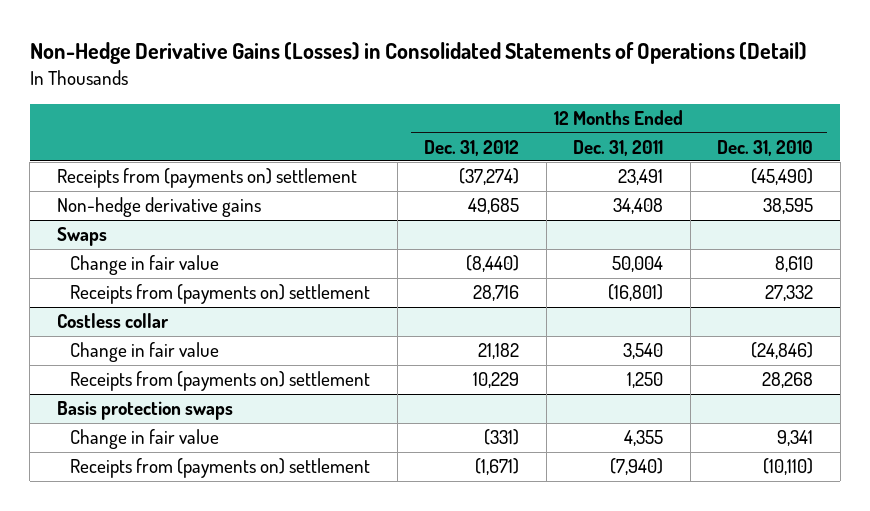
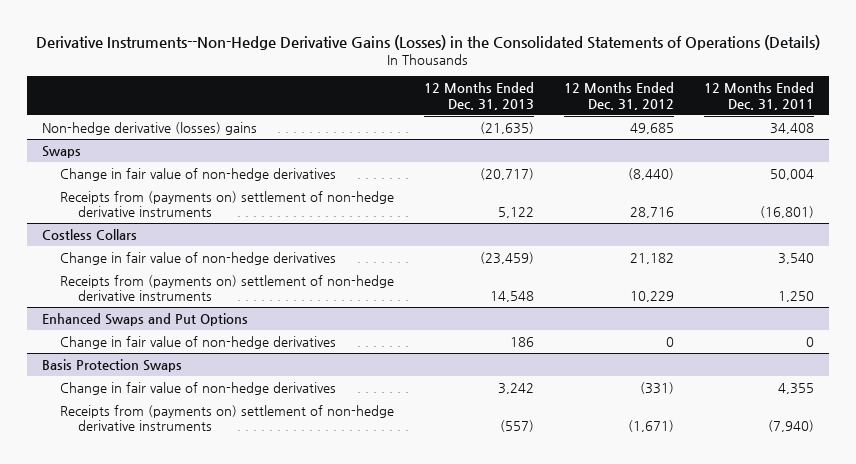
- Non-Hedge Derivative Gains (Losses) in Consolidated Statements of Operations (Detail)
+ Derivative Instruments--Non-Hedge Derivative Gains (Losses) in the Consolidated Statements of Operations (Details)
- | 12 Months Ended Dec. 31, 2012 | 12 Months Ended Dec. 31, 2011 | 12 Months Ended Dec. 31, 2010
+ | 12 Months Ended Dec. 31, 2013 | 12 Months Ended Dec. 31, 2012 | 12 Months Ended Dec. 31, 2011
- Receipts from (payments on) settlement | (37,274) | 23,491 | (45,490)
- Non-hedge derivative gains | 49,685 | 34,408 | 38,595
+ Non-hedge derivative (losses) gains | (21,635) | 49,685 | 34,408
@ Swaps
- Change in fair value | (8,440) | 50,004 | 8,610
- Receipts from (payments on) settlement | 28,716 | (16,801) | 27,332
- Costless collar
- Change in fair value | 21,182 | 3,540 | (24,846)
- Receipts from (payments on) settlement | 10,229 | 1,250 | 28,268
- Basis protection swaps
- Change in fair value | (331) | 4,355 | 9,341
- Receipts from (payments on) settlement | (1,671) | (7,940) | (10,110)
@ Swaps
+ Change in fair value of non-hedge derivatives | (20,717) | (8,440) | 50,004
+ Receipts from (payments on) settlement of non-hedge derivative instruments | 5,122 | 28,716 | (16,801)
+ Costless Collars
+ Change in fair value of non-hedge derivatives | (23,459) | 21,182 | 3,540
+ Receipts from (payments on) settlement of non-hedge derivative instruments | 14,548 | 10,229 | 1,250
+ Enhanced Swaps and Put Options
+ Change in fair value of non-hedge derivatives | 186 | 0 | 0
+ Basis Protection Swaps
+ Change in fair value of non-hedge derivatives | 3,242 | (331) | 4,355
+ Receipts from (payments on) settlement of non-hedge derivative instruments | (557) | (1,671) | (7,940)

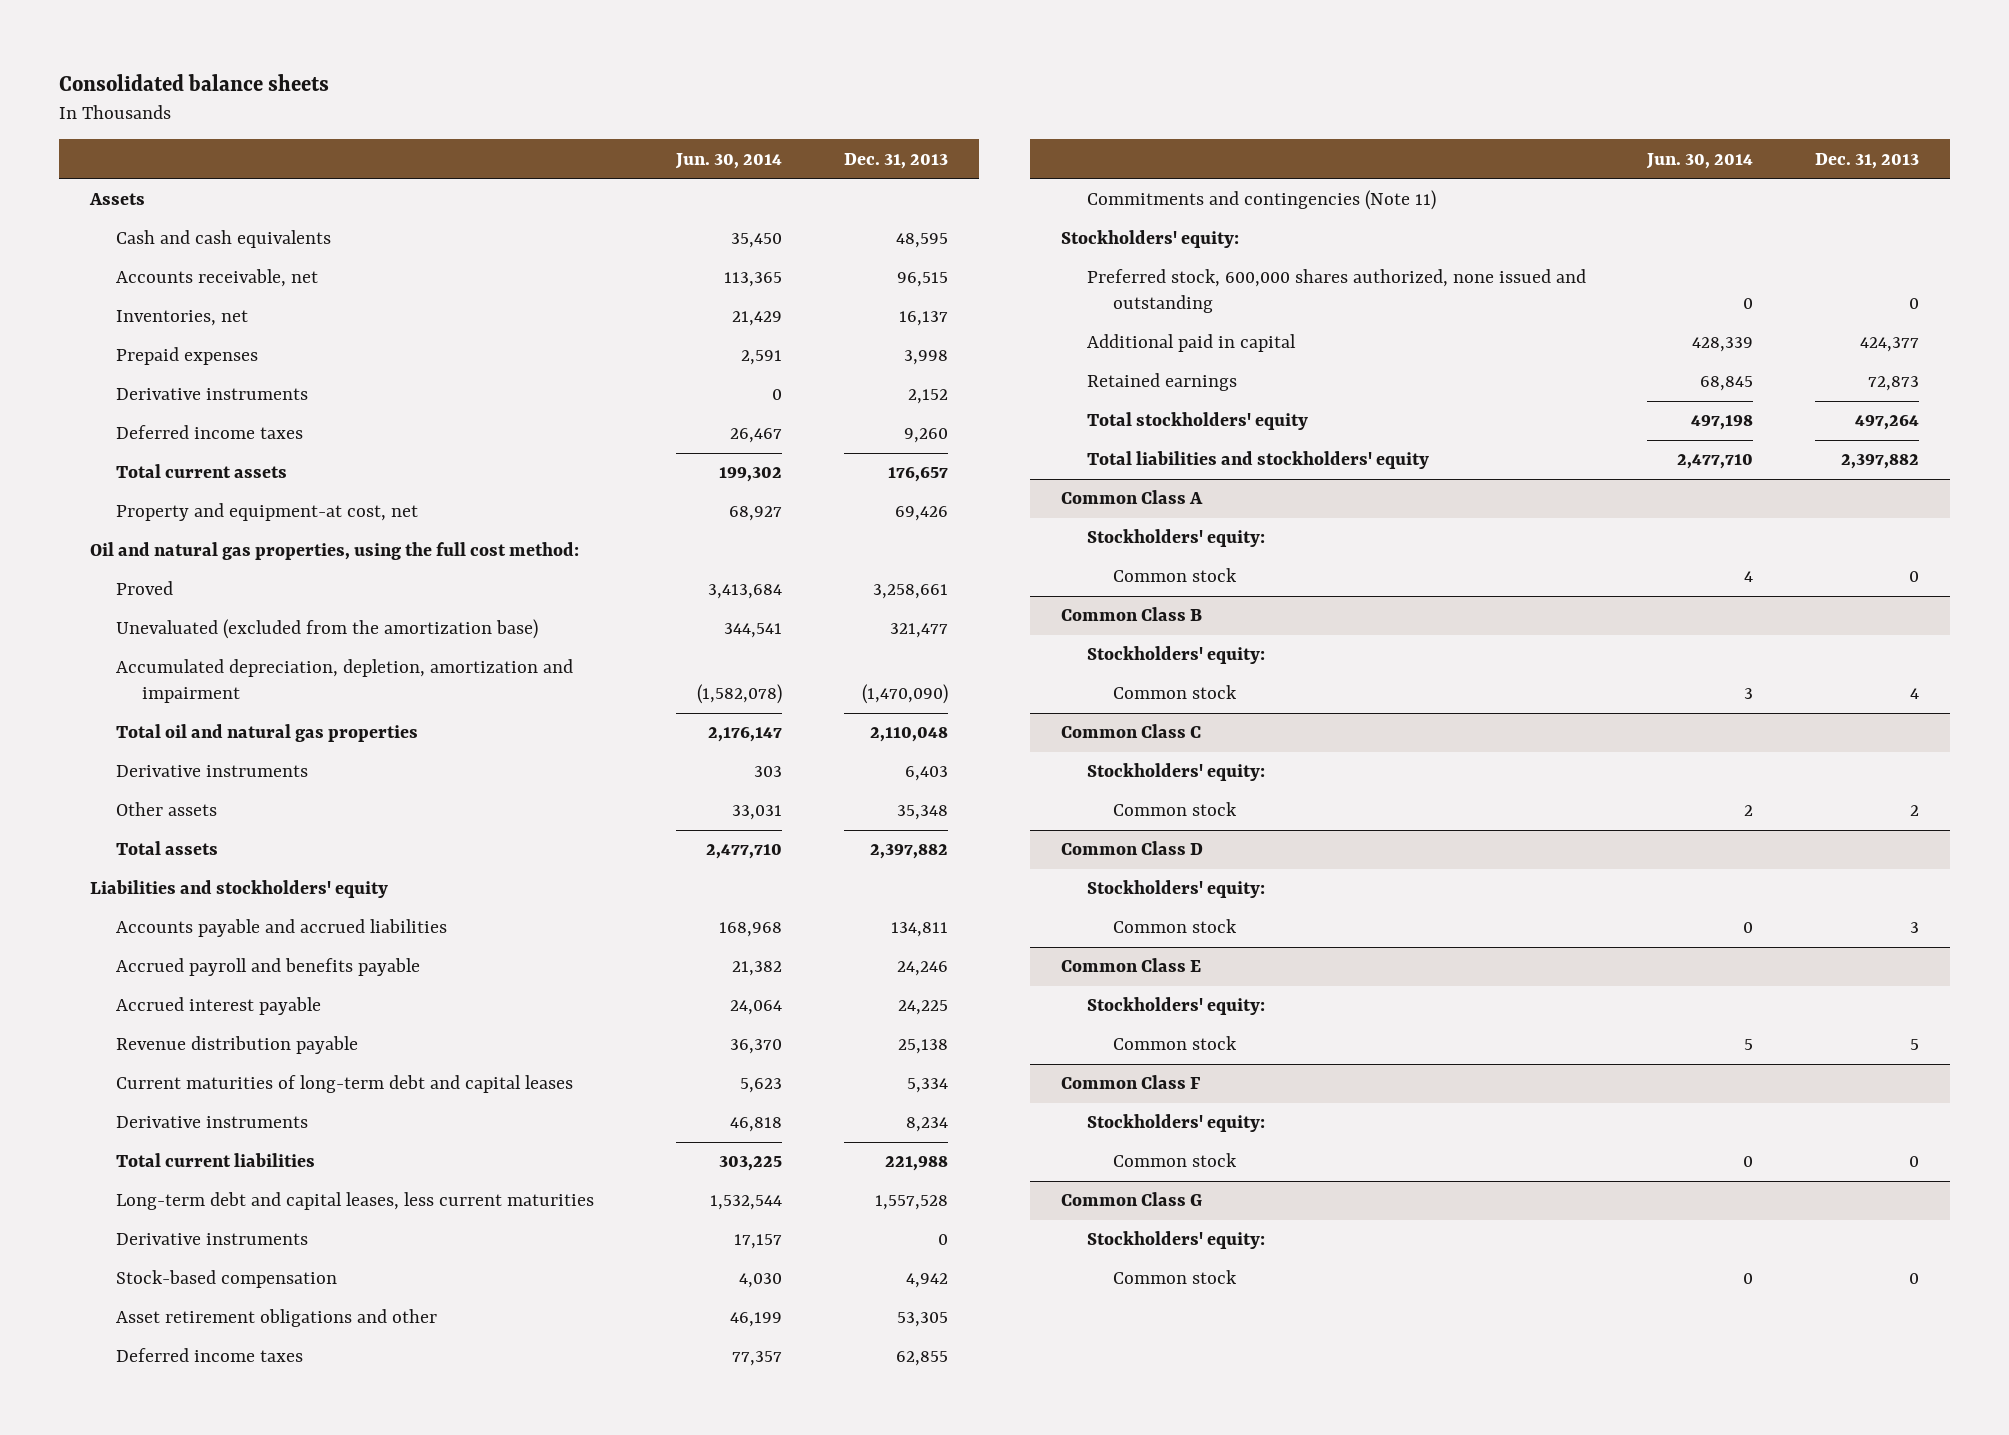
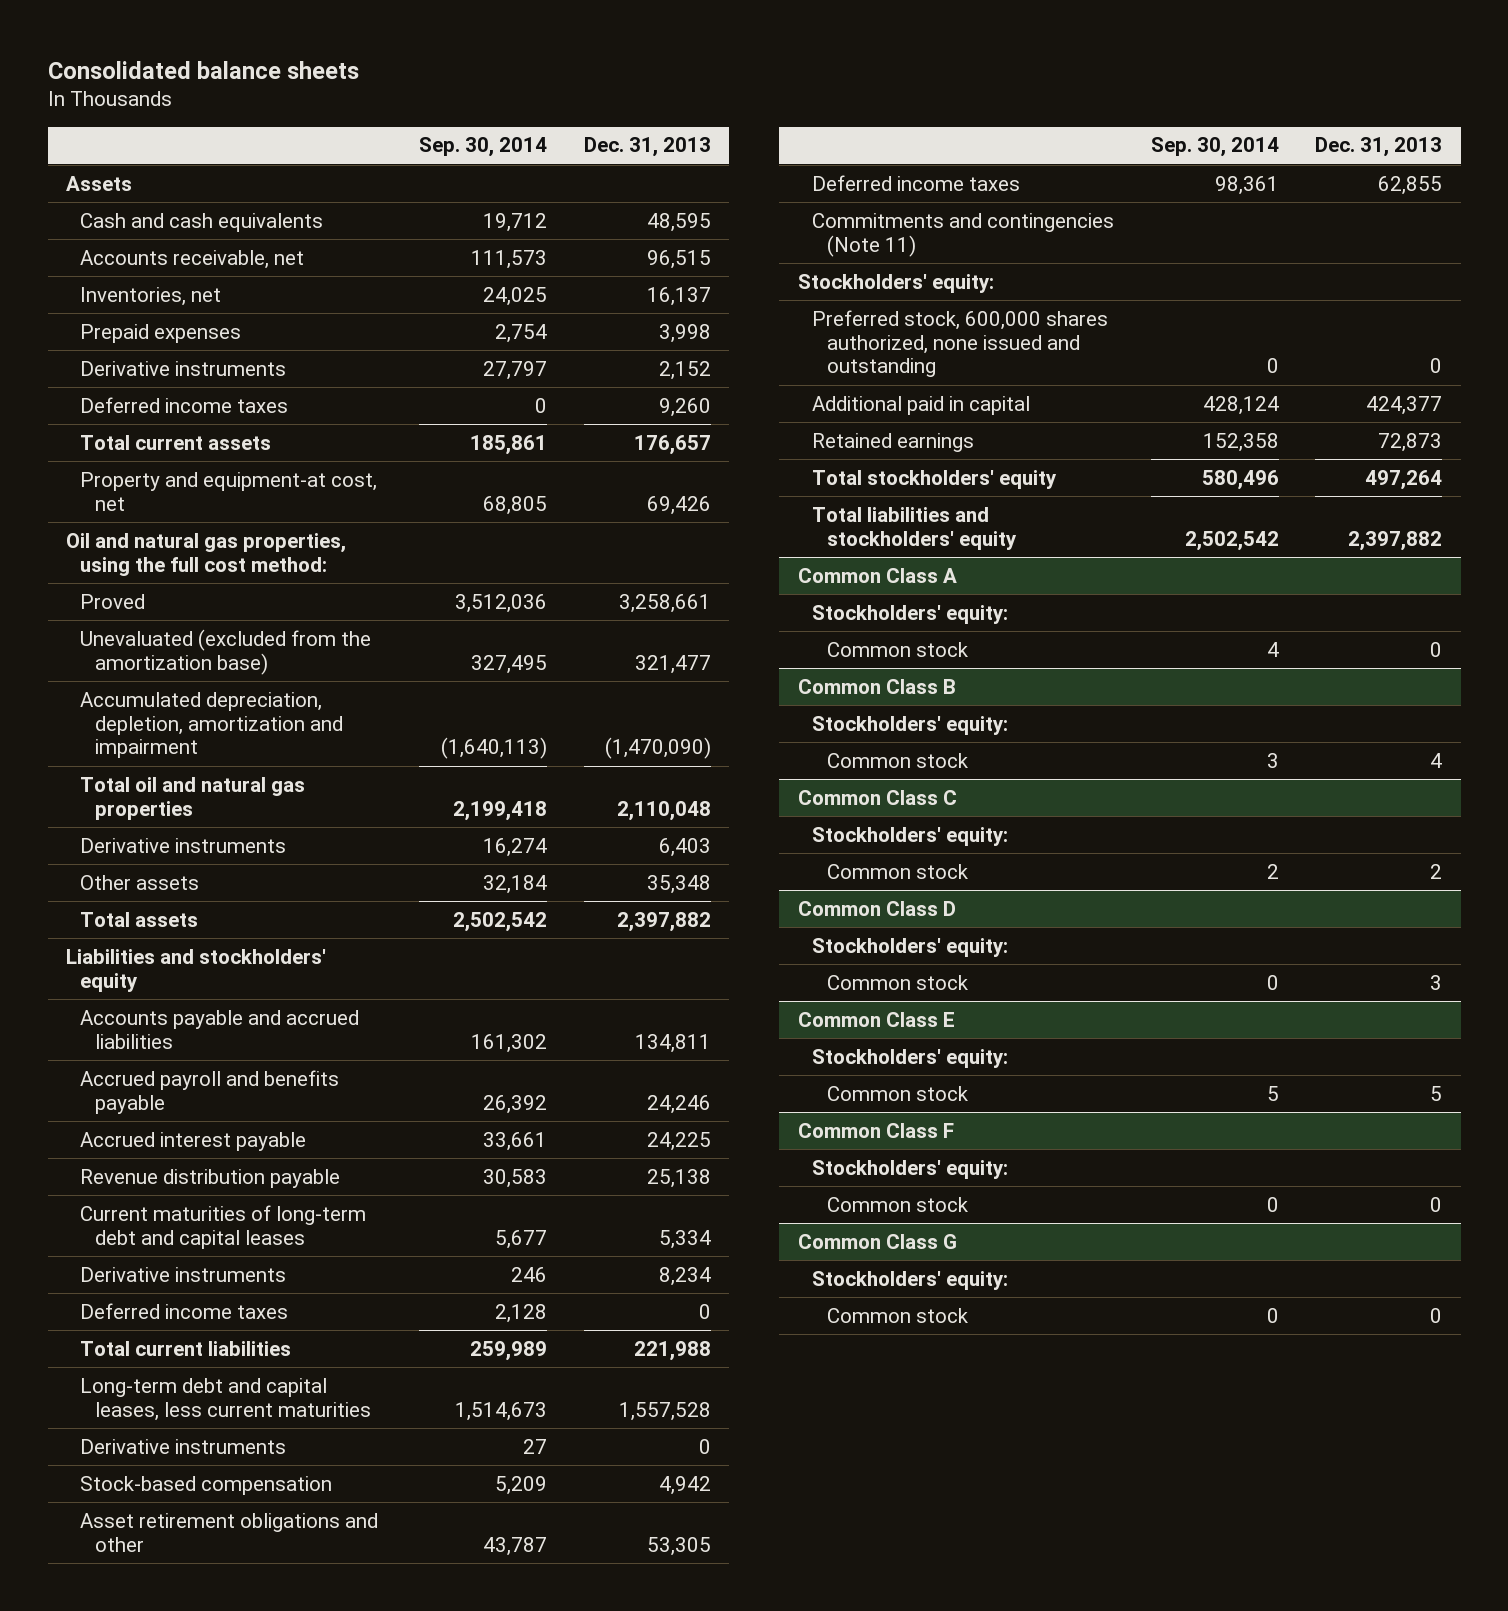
- | Jun. 30, 2014 | Dec. 31, 2013
+ | Sep. 30, 2014 | Dec. 31, 2013
+ Deferred income taxes | 2,128 | 0

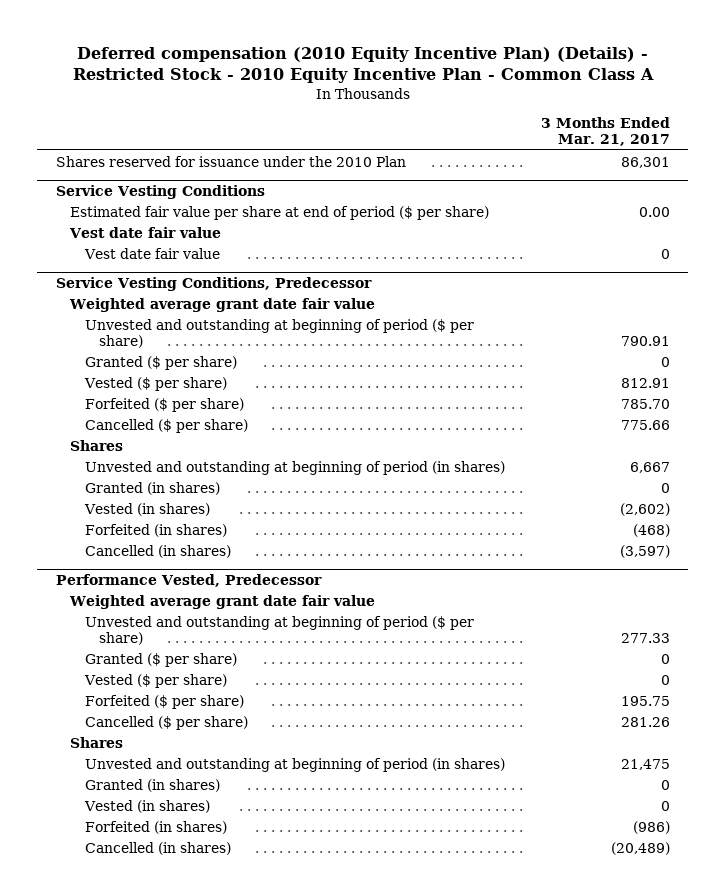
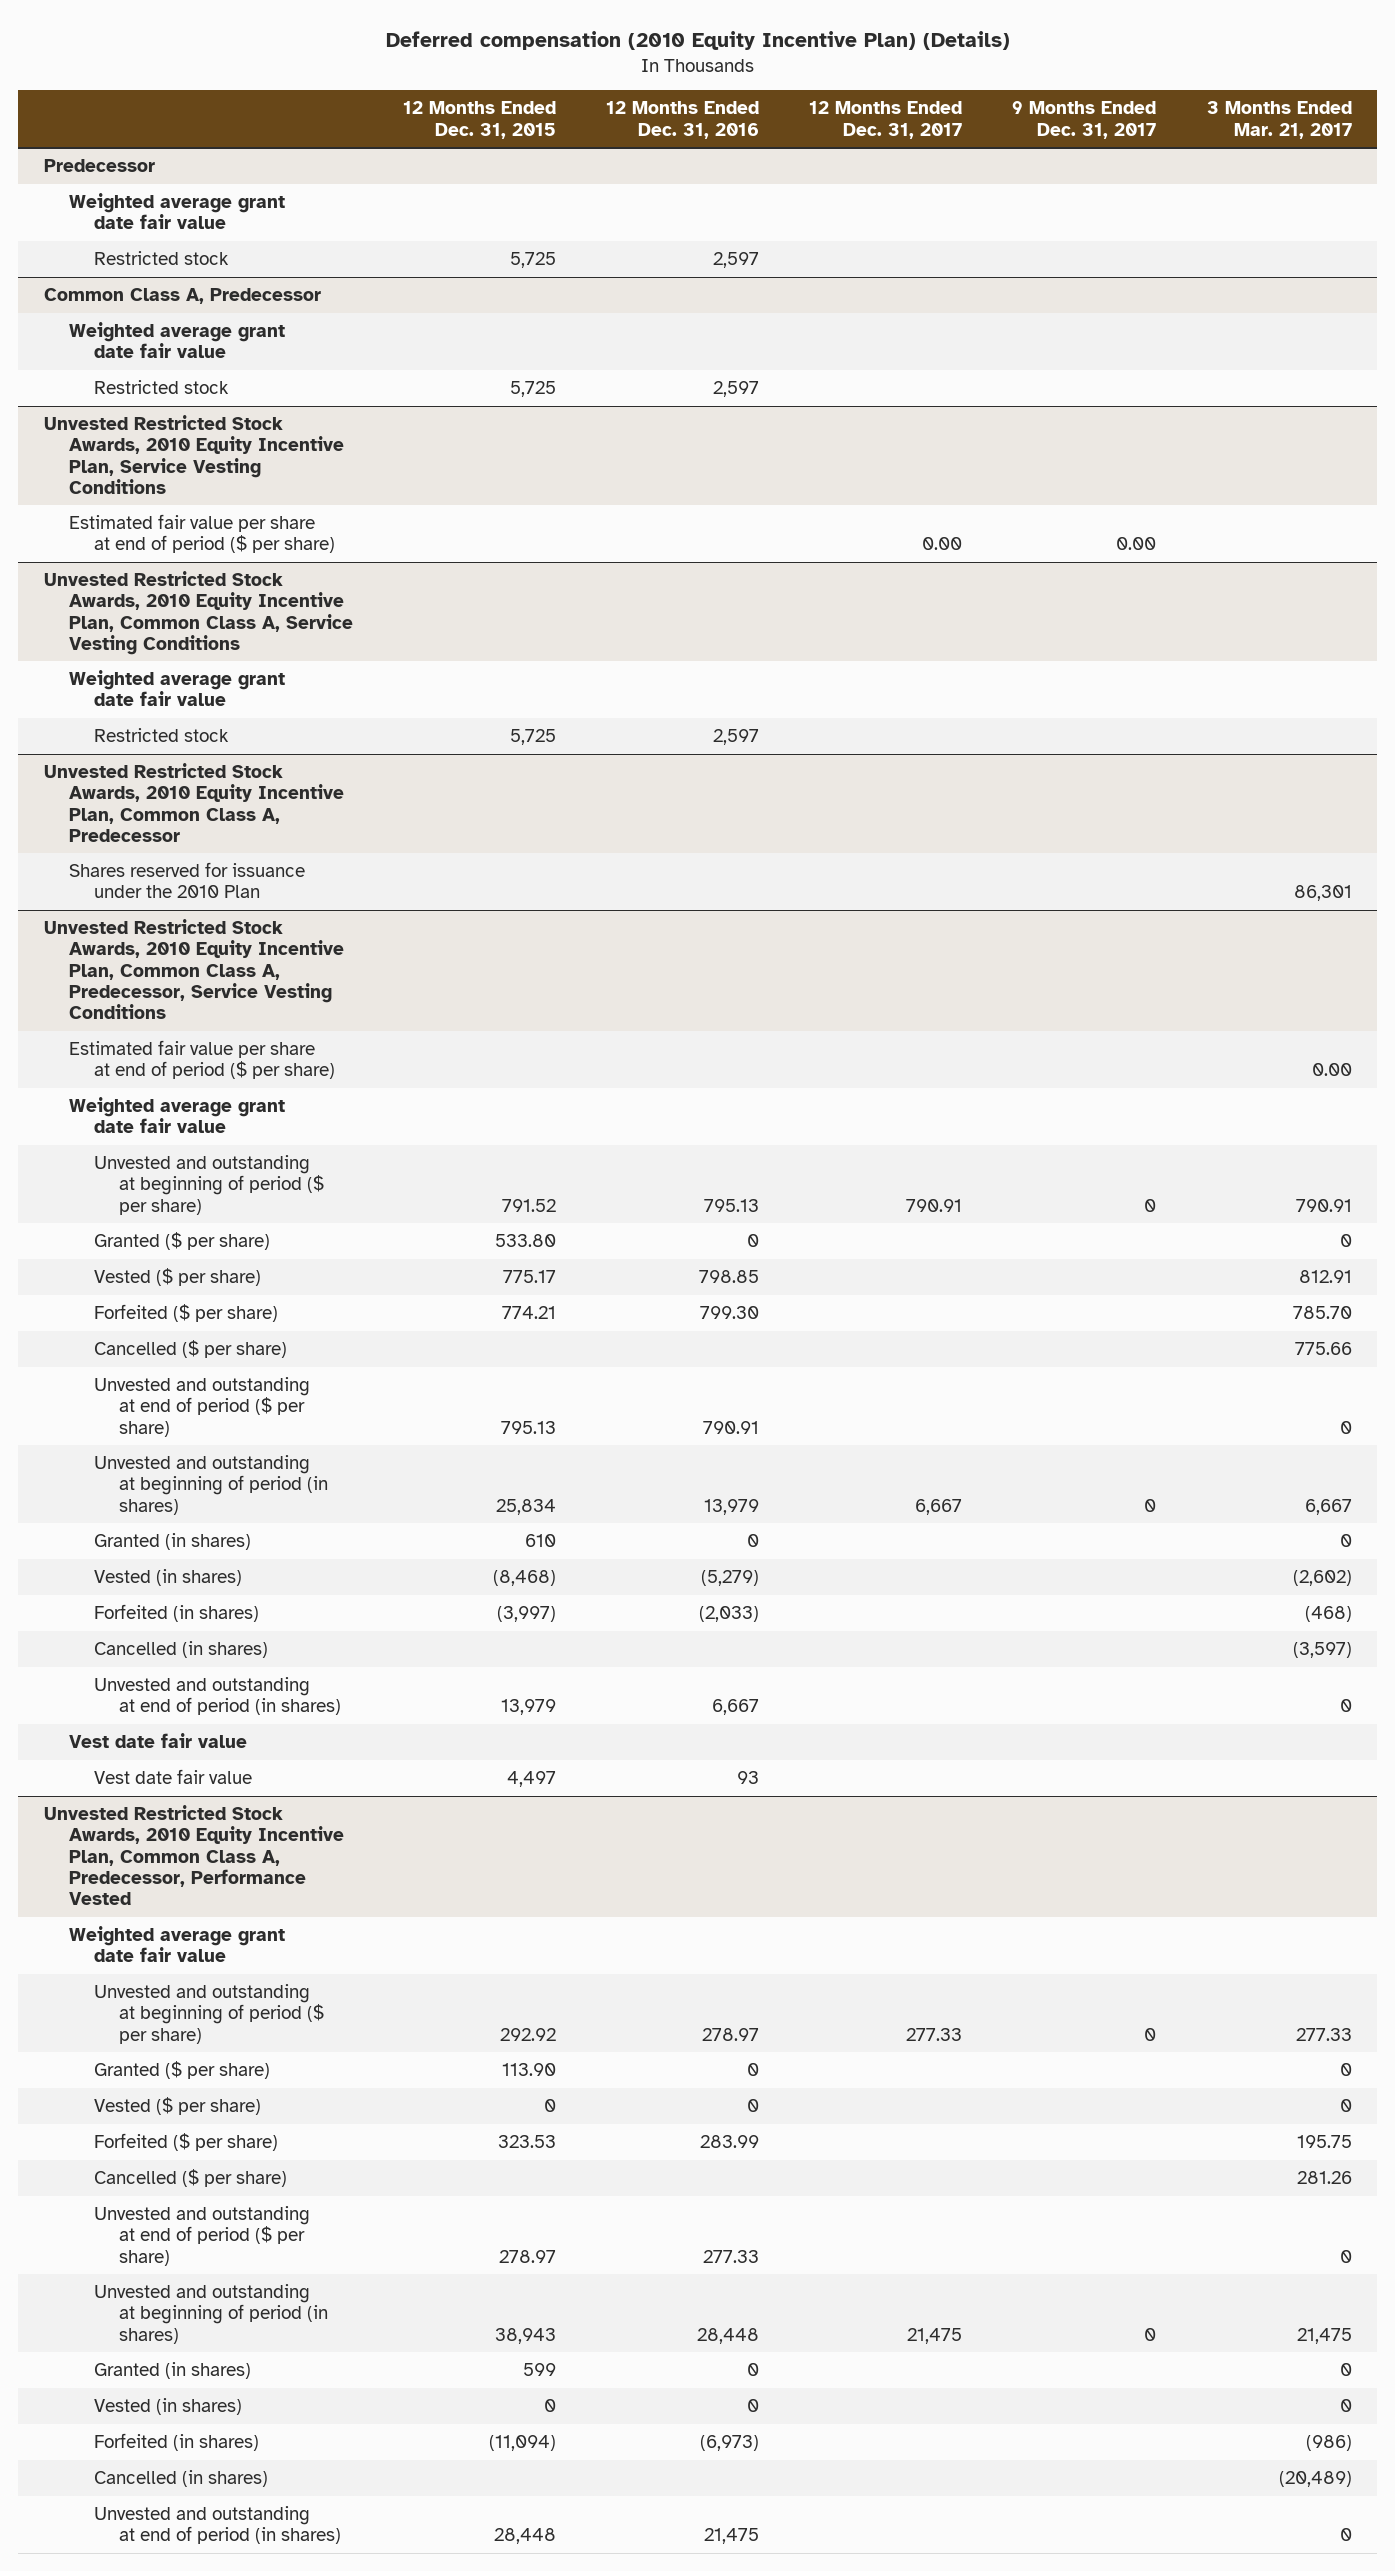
- Deferred compensation (2010 Equity Incentive Plan) (Details) - Restricted Stock - 2010 Equity Incentive Plan - Common Class A
+ Deferred compensation (2010 Equity Incentive Plan) (Details)
- | 3 Months Ended Mar. 21, 2017
+ | 12 Months Ended Dec. 31, 2015 | 12 Months Ended Dec. 31, 2016 | 12 Months Ended Dec. 31, 2017 | 9 Months Ended Dec. 31, 2017 | 3 Months Ended Mar. 21, 2017
+ Predecessor
+ Weighted average grant date fair value
+ Restricted stock | 5,725 | 2,597 | | |
+ Common Class A, Predecessor
+ Weighted average grant date fair value
+ Restricted stock | 5,725 | 2,597 | | |
+ Unvested Restricted Stock Awards, 2010 Equity Incentive Plan, Service Vesting Conditions
+ Estimated fair value per share at end of period ($ per share) | | | 0.00 | 0.00 |
+ Unvested Restricted Stock Awards, 2010 Equity Incentive Plan, Common Class A, Service Vesting Conditions
+ Weighted average grant date fair value
+ Restricted stock | 5,725 | 2,597 | | |
+ Unvested Restricted Stock Awards, 2010 Equity Incentive Plan, Common Class A, Predecessor
- Service Vesting Conditions
+ Unvested Restricted Stock Awards, 2010 Equity Incentive Plan, Common Class A, Predecessor, Service Vesting Conditions
- Vest date fair value
- Vest date fair value | 0
- Service Vesting Conditions, Predecessor
- Shares
+ Unvested and outstanding at end of period ($ per share) | 795.13 | 790.91 | | | 0
- Performance Vested, Predecessor
+ Unvested and outstanding at end of period (in shares) | 13,979 | 6,667 | | | 0
+ Vest date fair value
+ Vest date fair value | 4,497 | 93 | | |
+ Unvested Restricted Stock Awards, 2010 Equity Incentive Plan, Common Class A, Predecessor, Performance Vested
- Shares
+ Unvested and outstanding at end of period ($ per share) | 278.97 | 277.33 | | | 0
+ Unvested and outstanding at end of period (in shares) | 28,448 | 21,475 | | | 0

